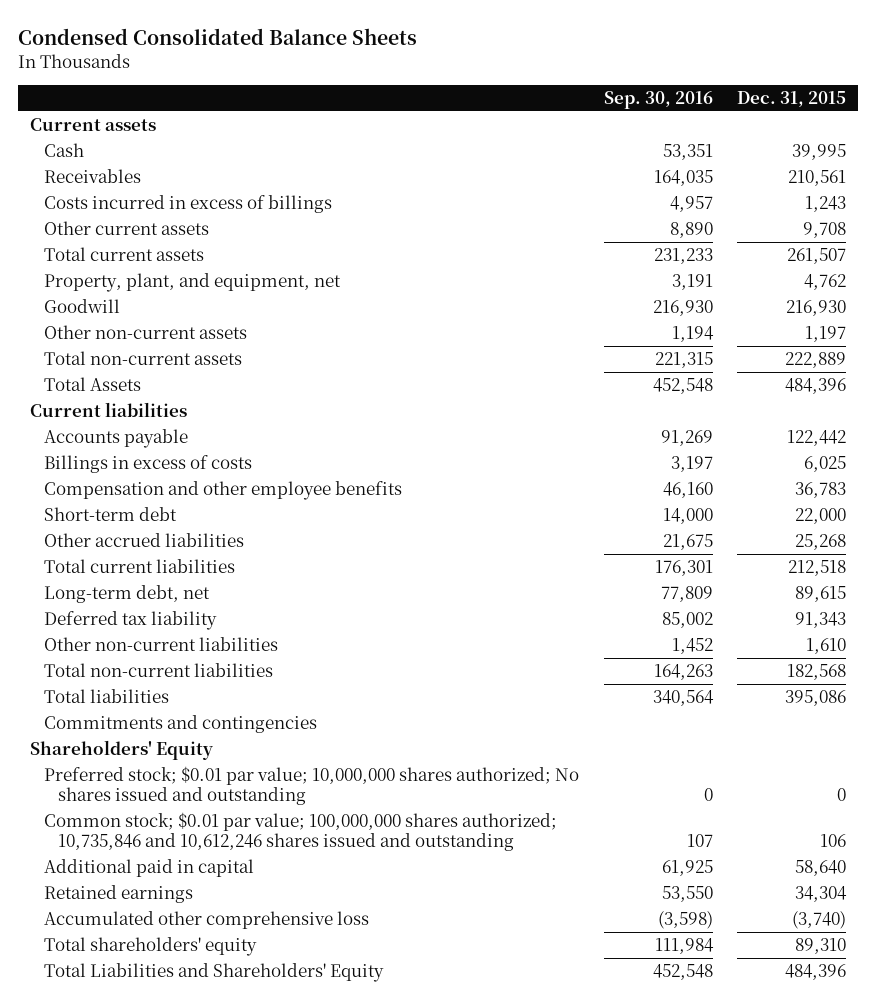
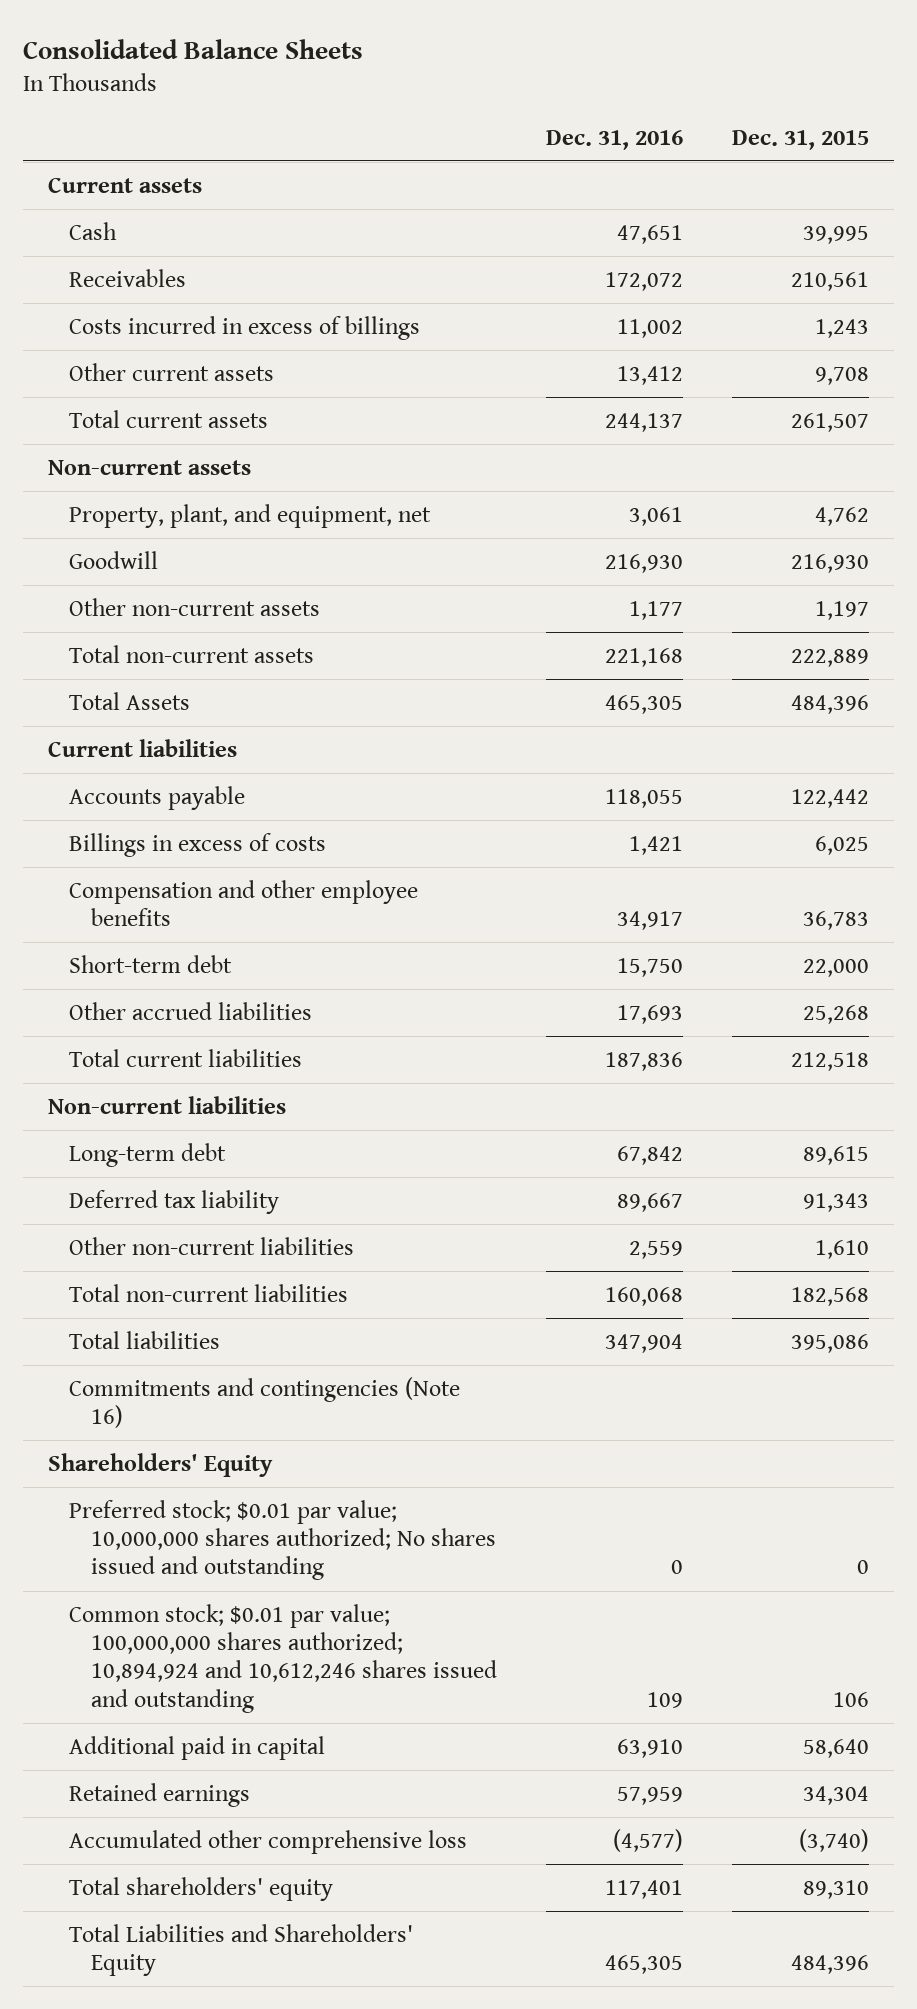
- Condensed Consolidated Balance Sheets
+ Consolidated Balance Sheets
- | Sep. 30, 2016 | Dec. 31, 2015
+ | Dec. 31, 2016 | Dec. 31, 2015
+ Non-current assets
- Long-term debt, net | 77,809 | 89,615
+ Non-current liabilities
+ Long-term debt | 67,842 | 89,615
- Commitments and contingencies
+ Commitments and contingencies (Note 16)
- Common stock; $0.01 par value; 100,000,000 shares authorized; 10,735,846 and 10,612,246 shares issued and outstanding | 107 | 106
+ Common stock; $0.01 par value; 100,000,000 shares authorized; 10,894,924 and 10,612,246 shares issued and outstanding | 109 | 106

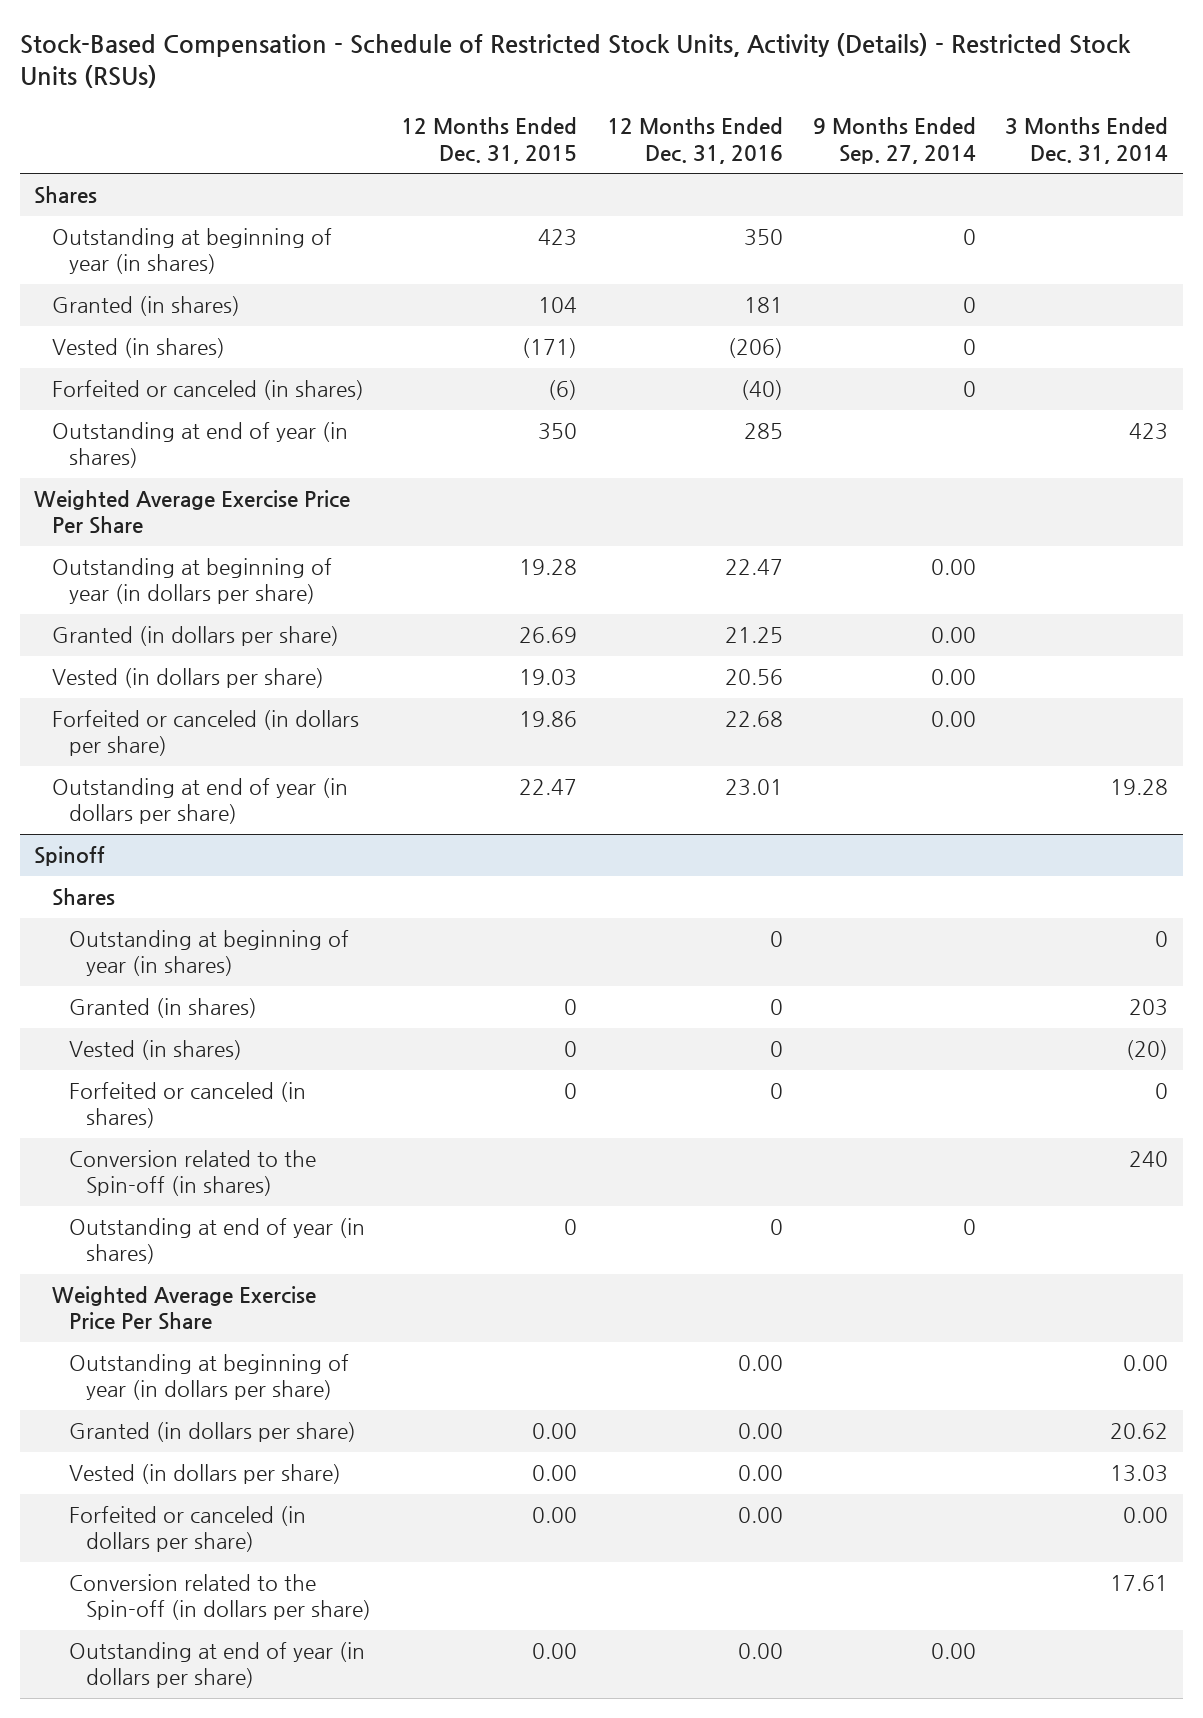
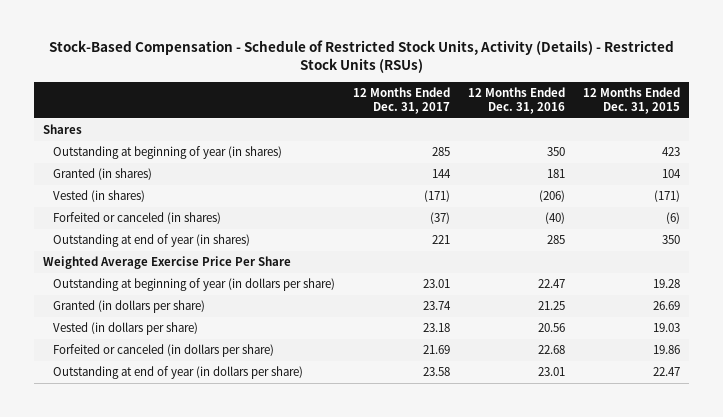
- | 12 Months Ended Dec. 31, 2015 | 12 Months Ended Dec. 31, 2016 | 9 Months Ended Sep. 27, 2014 | 3 Months Ended Dec. 31, 2014
+ | 12 Months Ended Dec. 31, 2017 | 12 Months Ended Dec. 31, 2016 | 12 Months Ended Dec. 31, 2015
- Spinoff
- Shares
- Outstanding at beginning of year (in shares) | | 0 | | 0
- Granted (in shares) | 0 | 0 | | 203
- Vested (in shares) | 0 | 0 | | (20)
- Forfeited or canceled (in shares) | 0 | 0 | | 0
- Conversion related to the Spin-off (in shares) | | | | 240
- Outstanding at end of year (in shares) | 0 | 0 | 0 |
- Weighted Average Exercise Price Per Share
- Outstanding at beginning of year (in dollars per share) | | 0.00 | | 0.00
- Granted (in dollars per share) | 0.00 | 0.00 | | 20.62
- Vested (in dollars per share) | 0.00 | 0.00 | | 13.03
- Forfeited or canceled (in dollars per share) | 0.00 | 0.00 | | 0.00
- Conversion related to the Spin-off (in dollars per share) | | | | 17.61
- Outstanding at end of year (in dollars per share) | 0.00 | 0.00 | 0.00 |

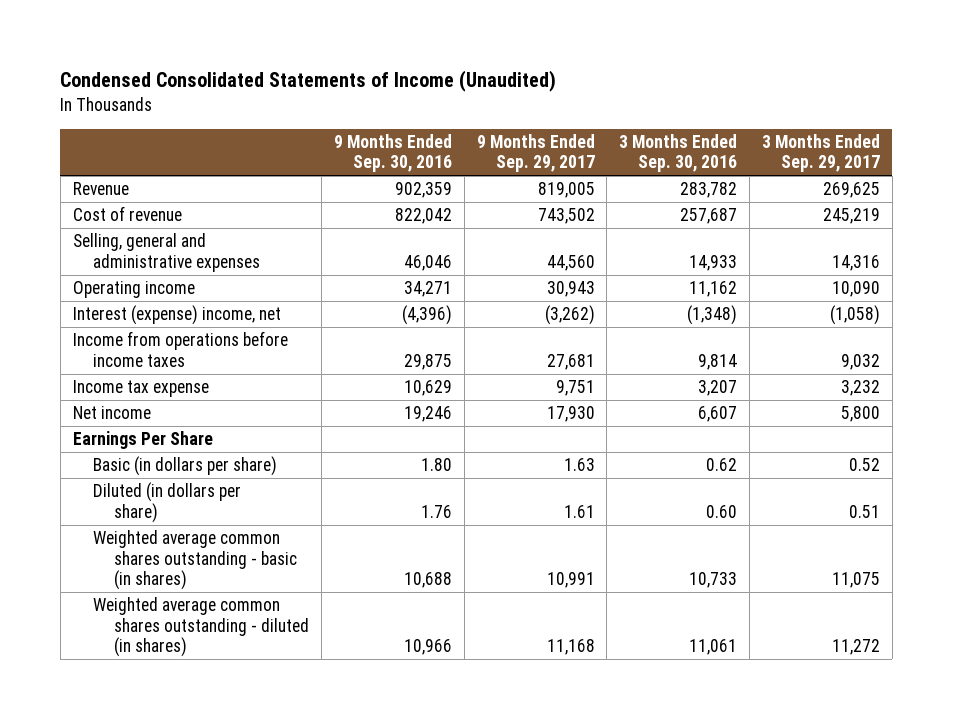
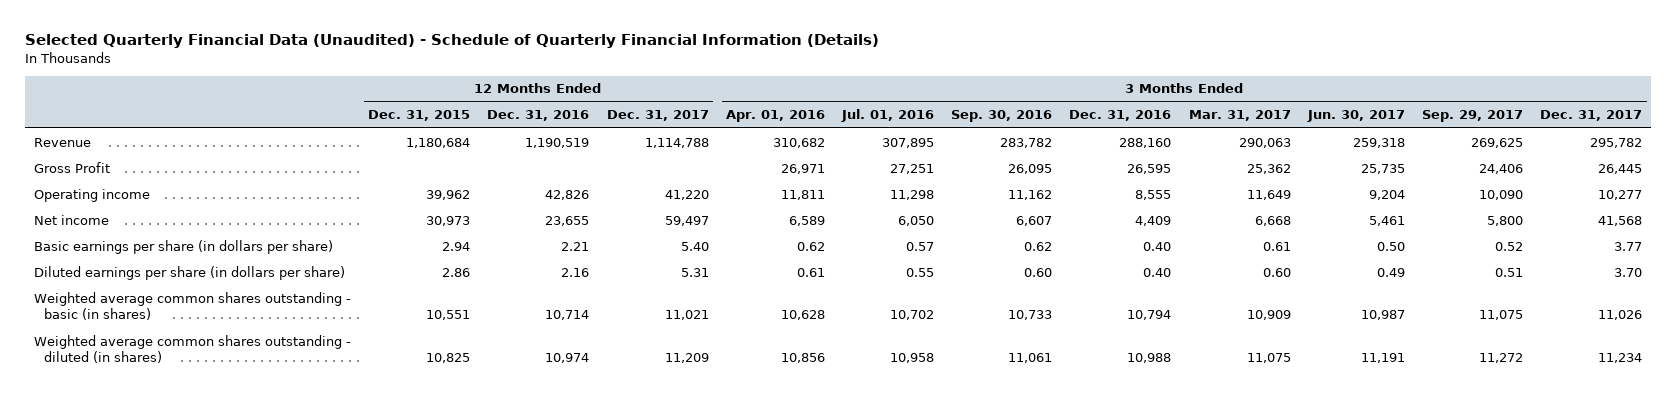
- Condensed Consolidated Statements of Income (Unaudited)
+ Selected Quarterly Financial Data (Unaudited) - Schedule of Quarterly Financial Information (Details)
- | 9 Months Ended Sep. 30, 2016 | 9 Months Ended Sep. 29, 2017 | 3 Months Ended Sep. 30, 2016 | 3 Months Ended Sep. 29, 2017
+ | 12 Months Ended Dec. 31, 2015 | 12 Months Ended Dec. 31, 2016 | 12 Months Ended Dec. 31, 2017 | 3 Months Ended Apr. 01, 2016 | 3 Months Ended Jul. 01, 2016 | 3 Months Ended Sep. 30, 2016 | 3 Months Ended Dec. 31, 2016 | 3 Months Ended Mar. 31, 2017 | 3 Months Ended Jun. 30, 2017 | 3 Months Ended Sep. 29, 2017 | 3 Months Ended Dec. 31, 2017
- Cost of revenue | 822,042 | 743,502 | 257,687 | 245,219
- Selling, general and administrative expenses | 46,046 | 44,560 | 14,933 | 14,316
+ Gross Profit | | | | 26,971 | 27,251 | 26,095 | 26,595 | 25,362 | 25,735 | 24,406 | 26,445
- Interest (expense) income, net | (4,396) | (3,262) | (1,348) | (1,058)
- Income from operations before income taxes | 29,875 | 27,681 | 9,814 | 9,032
- Income tax expense | 10,629 | 9,751 | 3,207 | 3,232
- Earnings Per Share
- Basic (in dollars per share) | 1.80 | 1.63 | 0.62 | 0.52
- Diluted (in dollars per share) | 1.76 | 1.61 | 0.60 | 0.51
+ Basic earnings per share (in dollars per share) | 2.94 | 2.21 | 5.40 | 0.62 | 0.57 | 0.62 | 0.40 | 0.61 | 0.50 | 0.52 | 3.77
+ Diluted earnings per share (in dollars per share) | 2.86 | 2.16 | 5.31 | 0.61 | 0.55 | 0.60 | 0.40 | 0.60 | 0.49 | 0.51 | 3.70

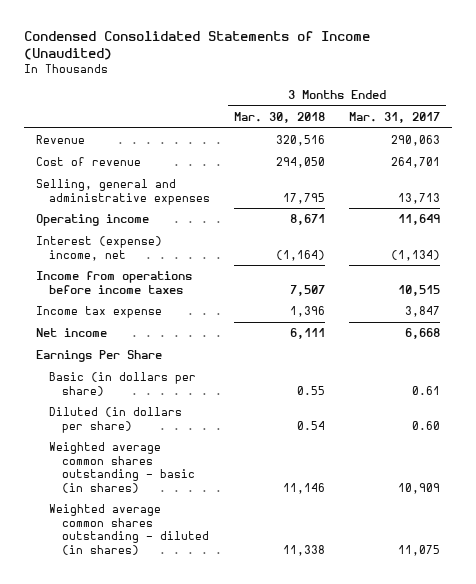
- Selected Quarterly Financial Data (Unaudited) - Schedule of Quarterly Financial Information (Details)
+ Condensed Consolidated Statements of Income (Unaudited)
- | 12 Months Ended Dec. 31, 2015 | 12 Months Ended Dec. 31, 2016 | 12 Months Ended Dec. 31, 2017 | 3 Months Ended Apr. 01, 2016 | 3 Months Ended Jul. 01, 2016 | 3 Months Ended Sep. 30, 2016 | 3 Months Ended Dec. 31, 2016 | 3 Months Ended Mar. 31, 2017 | 3 Months Ended Jun. 30, 2017 | 3 Months Ended Sep. 29, 2017 | 3 Months Ended Dec. 31, 2017
+ | 3 Months Ended Mar. 30, 2018 | 3 Months Ended Mar. 31, 2017
- Gross Profit | | | | 26,971 | 27,251 | 26,095 | 26,595 | 25,362 | 25,735 | 24,406 | 26,445
+ Cost of revenue | 294,050 | 264,701
+ Selling, general and administrative expenses | 17,795 | 13,713
+ Interest (expense) income, net | (1,164) | (1,134)
+ Income from operations before income taxes | 7,507 | 10,515
+ Income tax expense | 1,396 | 3,847
- Basic earnings per share (in dollars per share) | 2.94 | 2.21 | 5.40 | 0.62 | 0.57 | 0.62 | 0.40 | 0.61 | 0.50 | 0.52 | 3.77
- Diluted earnings per share (in dollars per share) | 2.86 | 2.16 | 5.31 | 0.61 | 0.55 | 0.60 | 0.40 | 0.60 | 0.49 | 0.51 | 3.70
+ Earnings Per Share
+ Basic (in dollars per share) | 0.55 | 0.61
+ Diluted (in dollars per share) | 0.54 | 0.60

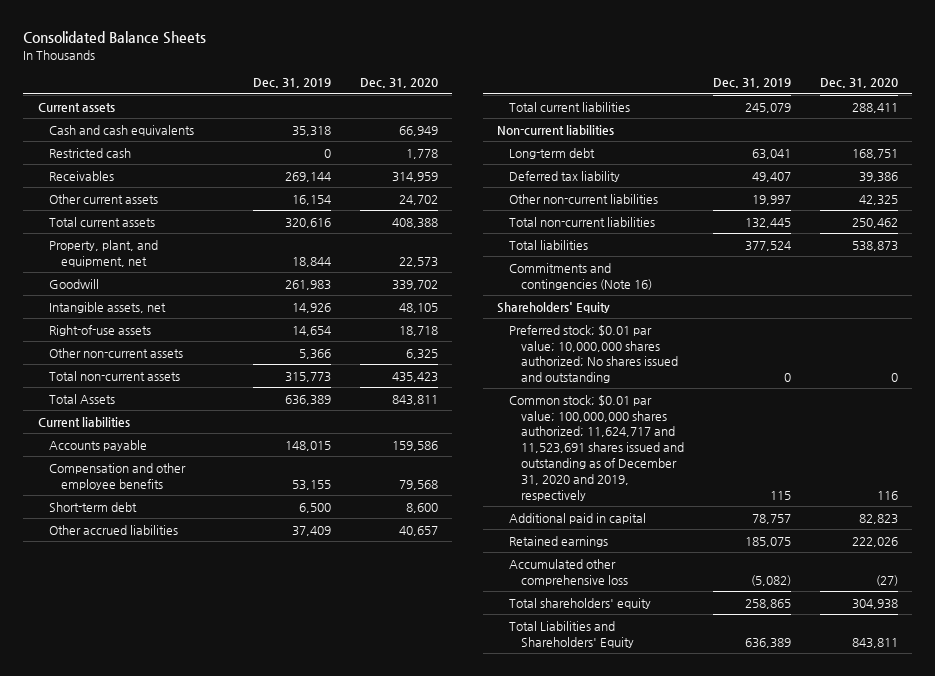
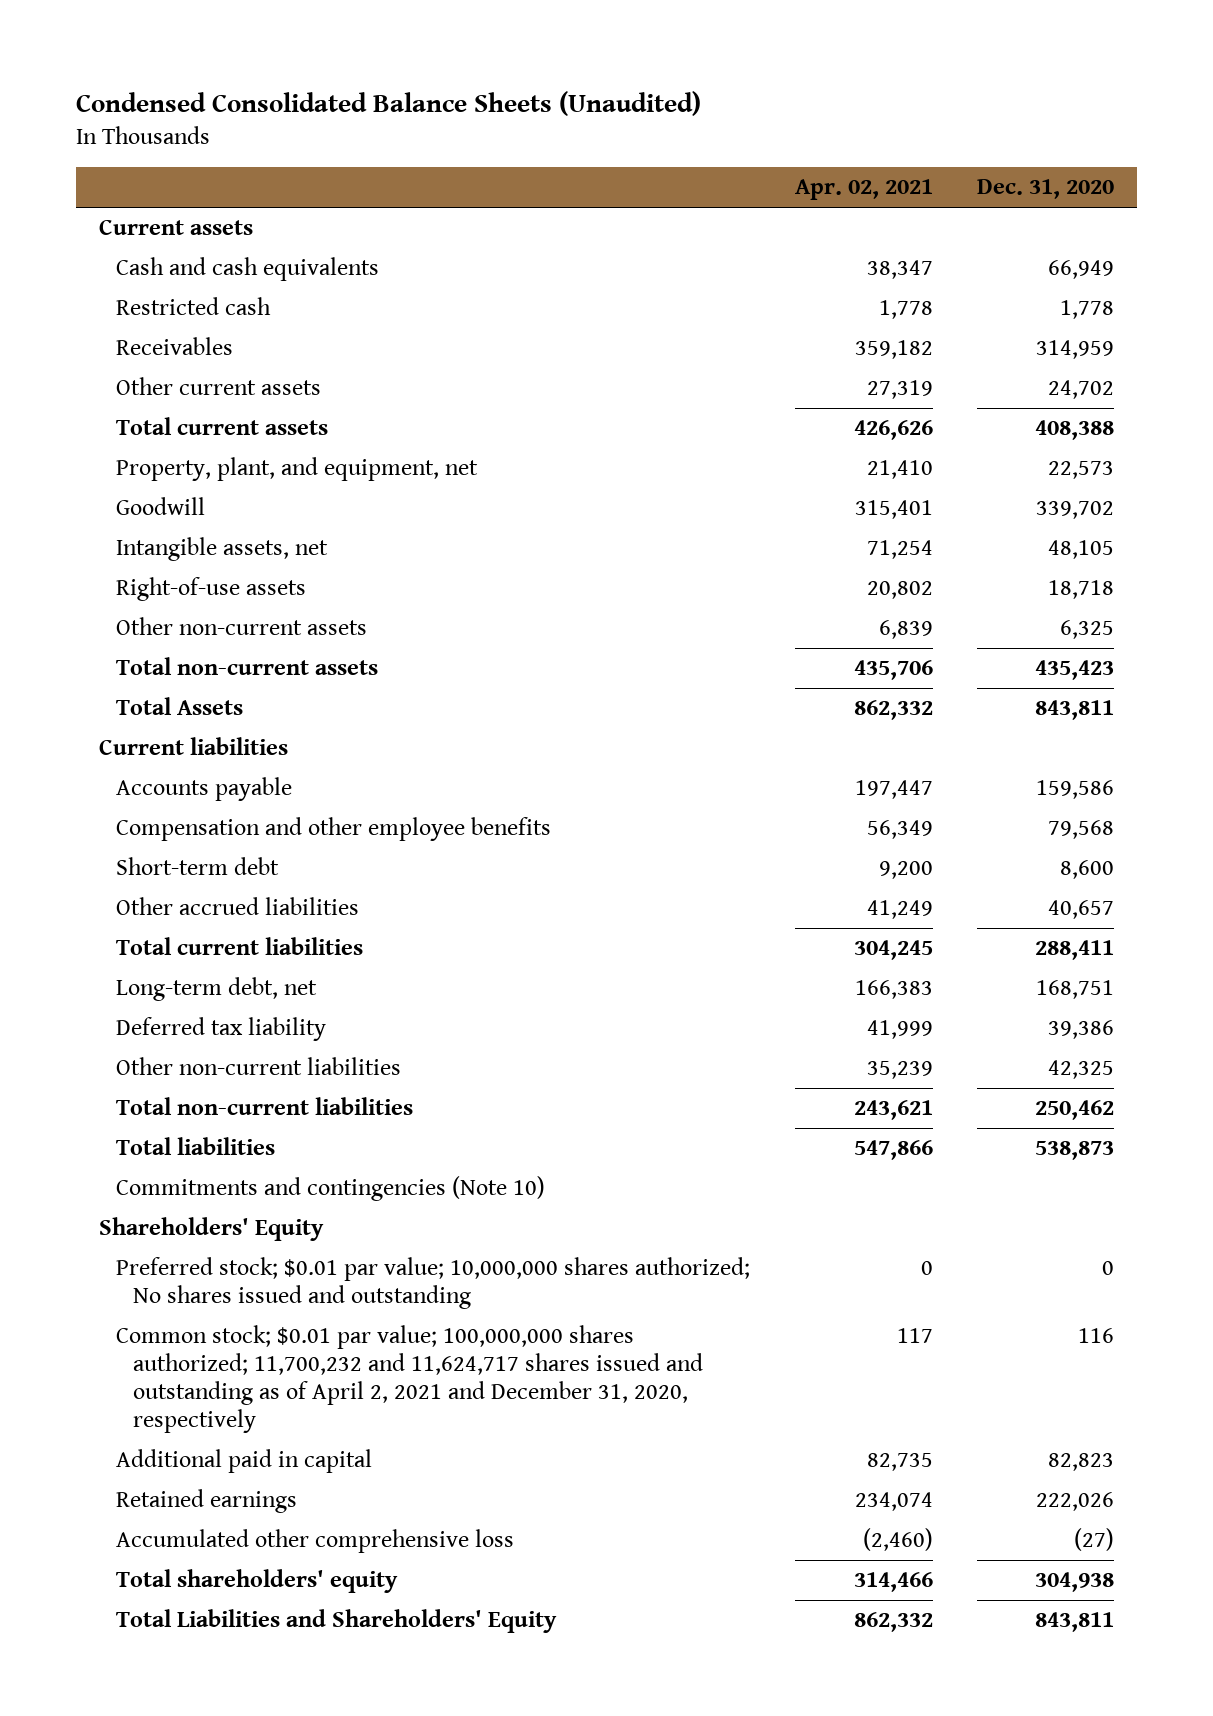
- Consolidated Balance Sheets
+ Condensed Consolidated Balance Sheets (Unaudited)
- | Dec. 31, 2019 | Dec. 31, 2020
+ | Apr. 02, 2021 | Dec. 31, 2020
- Non-current liabilities
- Long-term debt | 63,041 | 168,751
+ Long-term debt, net | 166,383 | 168,751
- Commitments and contingencies (Note 16)
+ Commitments and contingencies (Note 10)
- Common stock; $0.01 par value; 100,000,000 shares authorized; 11,624,717 and 11,523,691 shares issued and outstanding as of December 31, 2020 and 2019, respectively | 115 | 116
+ Common stock; $0.01 par value; 100,000,000 shares authorized; 11,700,232 and 11,624,717 shares issued and outstanding as of April 2, 2021 and December 31, 2020, respectively | 117 | 116

